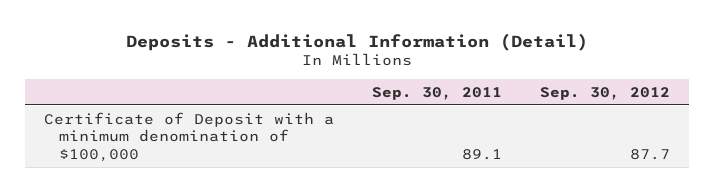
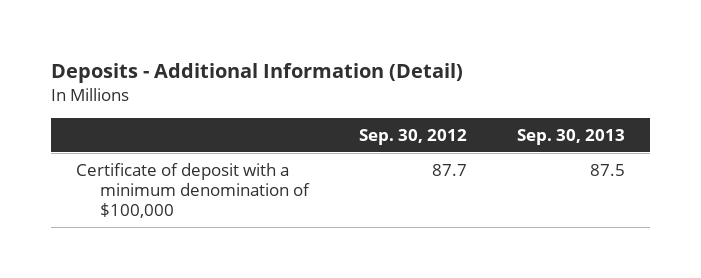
- | Sep. 30, 2011 | Sep. 30, 2012
+ | Sep. 30, 2012 | Sep. 30, 2013
- Certificate of Deposit with a minimum denomination of $100,000 | 89.1 | 87.7
+ Certificate of deposit with a minimum denomination of $100,000 | 87.7 | 87.5

